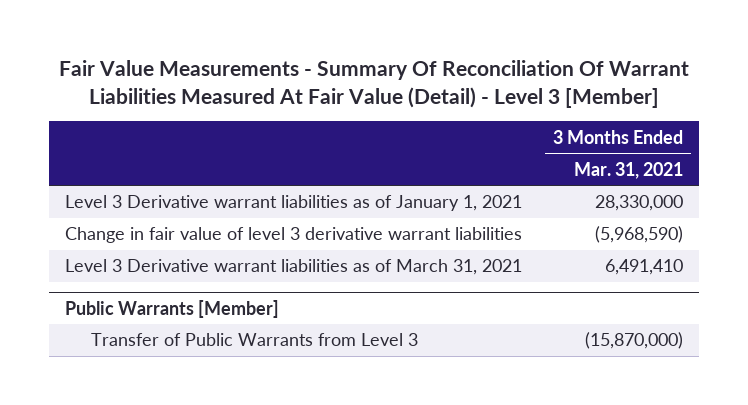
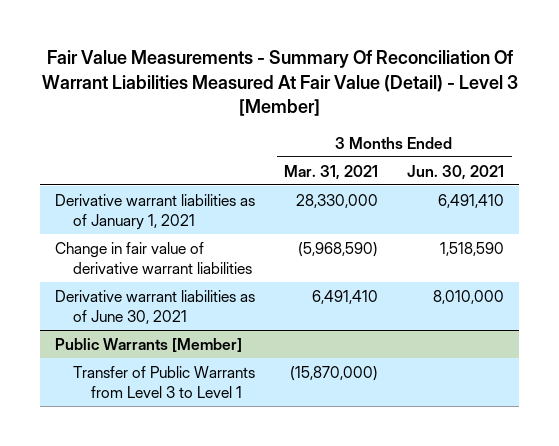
- | 3 Months Ended Mar. 31, 2021
+ | 3 Months Ended Mar. 31, 2021 | 3 Months Ended Jun. 30, 2021
- Level 3 Derivative warrant liabilities as of January 1, 2021 | 28,330,000
- Change in fair value of level 3 derivative warrant liabilities | (5,968,590)
- Level 3 Derivative warrant liabilities as of March 31, 2021 | 6,491,410
+ Derivative warrant liabilities as of January 1, 2021 | 28,330,000 | 6,491,410
+ Change in fair value of derivative warrant liabilities | (5,968,590) | 1,518,590
+ Derivative warrant liabilities as of June 30, 2021 | 6,491,410 | 8,010,000
@ Public Warrants [Member]
- Transfer of Public Warrants from Level 3 | (15,870,000)
+ Transfer of Public Warrants from Level 3 to Level 1 | (15,870,000) |

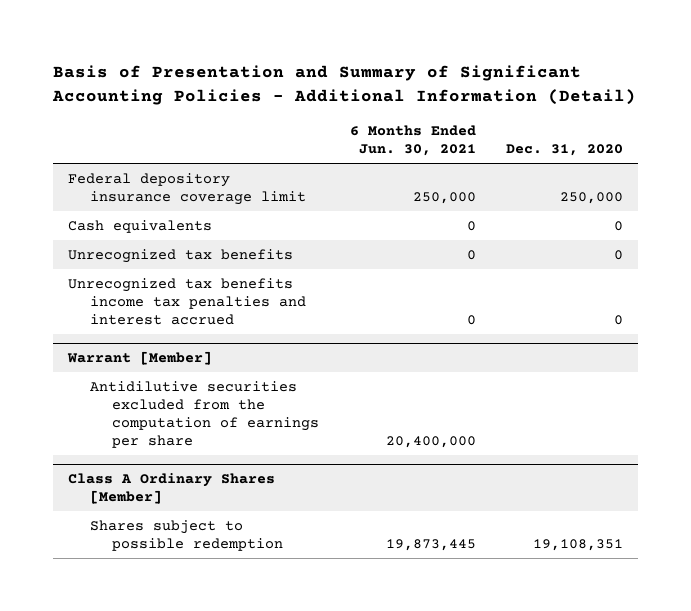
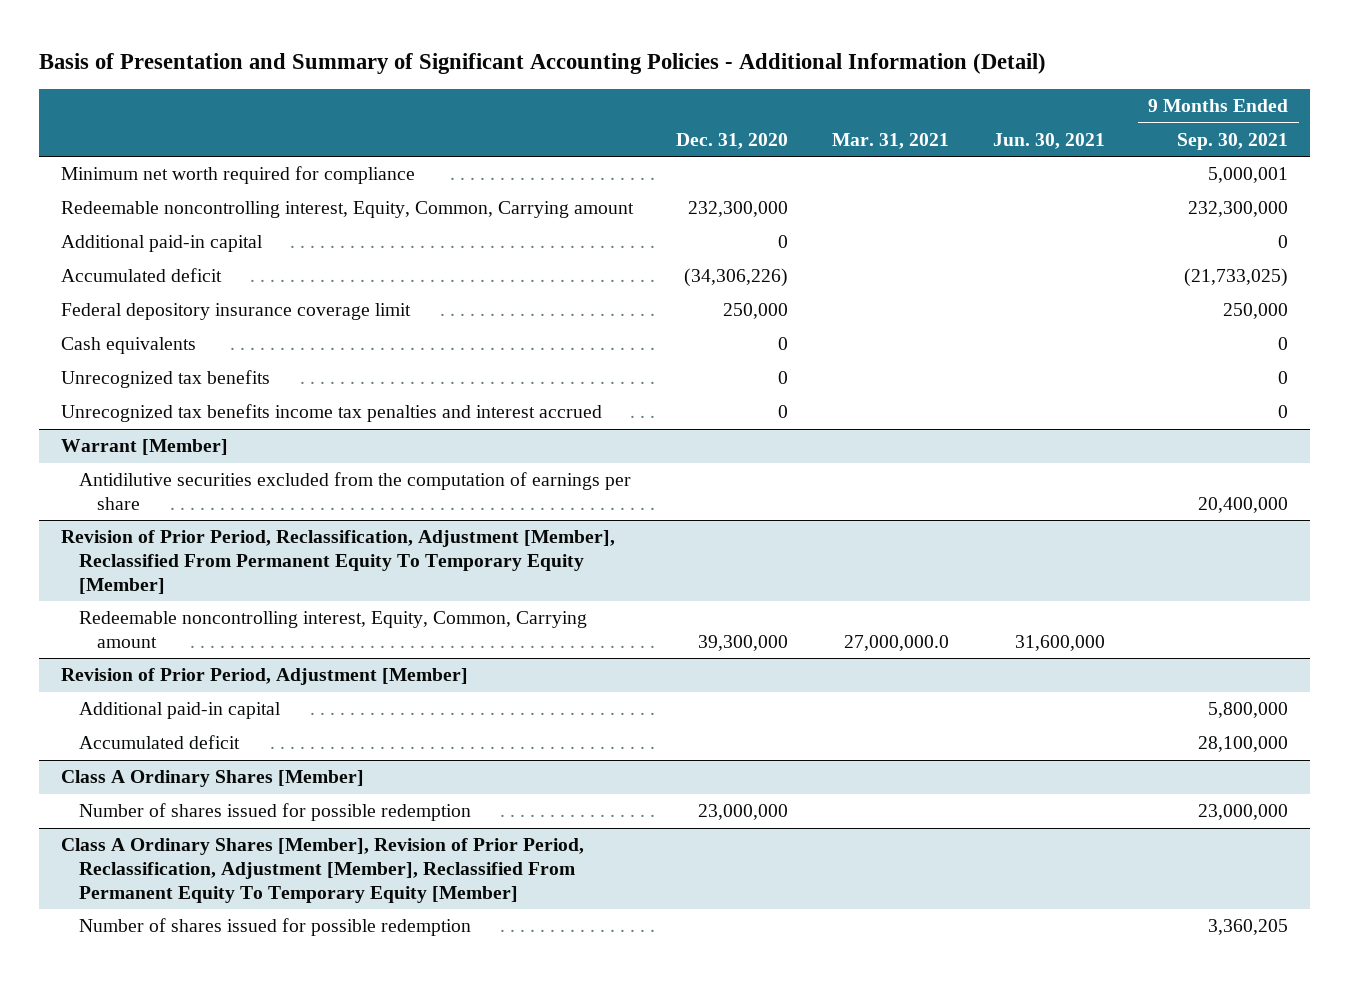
- | 6 Months Ended Jun. 30, 2021 | Dec. 31, 2020
+ | Dec. 31, 2020 | Mar. 31, 2021 | Jun. 30, 2021 | 9 Months Ended Sep. 30, 2021
+ Minimum net worth required for compliance | | | | 5,000,001
+ Redeemable noncontrolling interest, Equity, Common, Carrying amount | 232,300,000 | | | 232,300,000
+ Additional paid-in capital | 0 | | | 0
+ Accumulated deficit | (34,306,226) | | | (21,733,025)
+ Revision of Prior Period, Reclassification, Adjustment [Member], Reclassified From Permanent Equity To Temporary Equity [Member]
+ Redeemable noncontrolling interest, Equity, Common, Carrying amount | 39,300,000 | 27,000,000.0 | 31,600,000 |
+ Revision of Prior Period, Adjustment [Member]
+ Additional paid-in capital | | | | 5,800,000
+ Accumulated deficit | | | | 28,100,000
@ Class A Ordinary Shares [Member]
- Shares subject to possible redemption | 19,873,445 | 19,108,351
+ Number of shares issued for possible redemption | 23,000,000 | | | 23,000,000
+ Class A Ordinary Shares [Member], Revision of Prior Period, Reclassification, Adjustment [Member], Reclassified From Permanent Equity To Temporary Equity [Member]
+ Number of shares issued for possible redemption | | | | 3,360,205

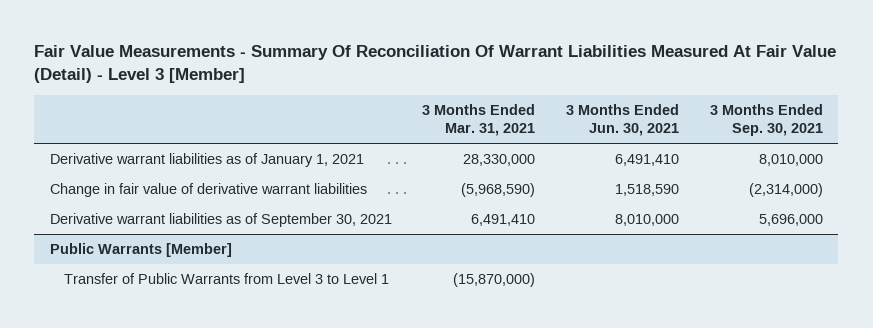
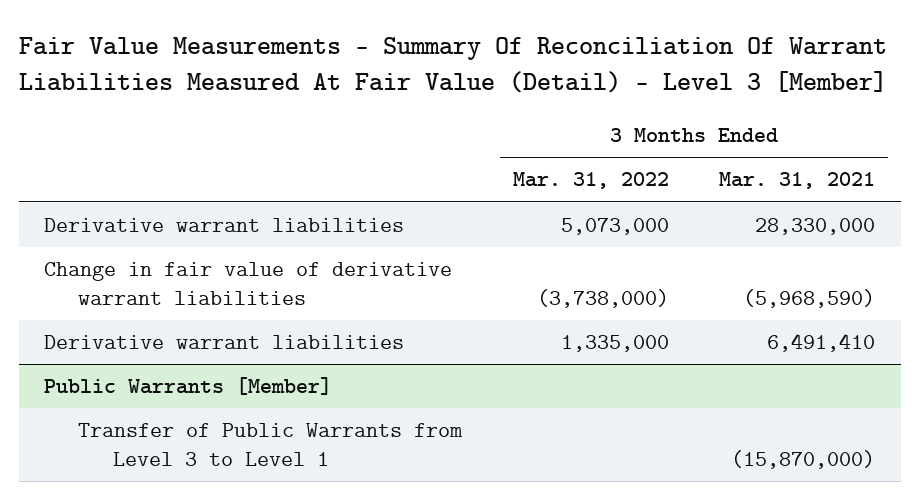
- | 3 Months Ended Mar. 31, 2021 | 3 Months Ended Jun. 30, 2021 | 3 Months Ended Sep. 30, 2021
+ | 3 Months Ended Mar. 31, 2022 | 3 Months Ended Mar. 31, 2021
- Derivative warrant liabilities as of January 1, 2021 | 28,330,000 | 6,491,410 | 8,010,000
+ Derivative warrant liabilities | 5,073,000 | 28,330,000
- Derivative warrant liabilities as of September 30, 2021 | 6,491,410 | 8,010,000 | 5,696,000
+ Derivative warrant liabilities | 1,335,000 | 6,491,410

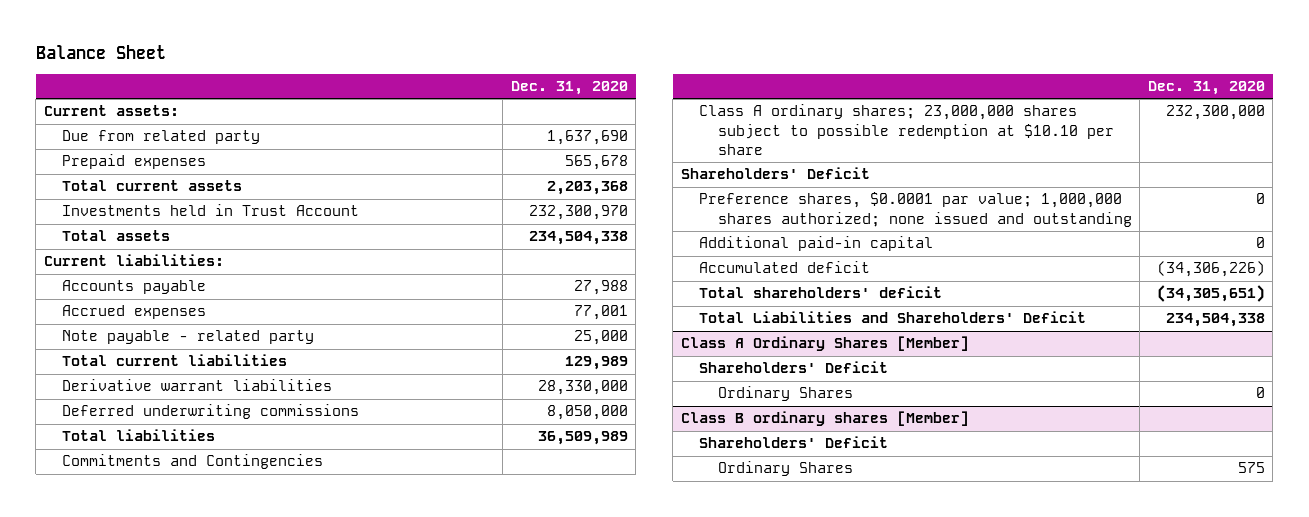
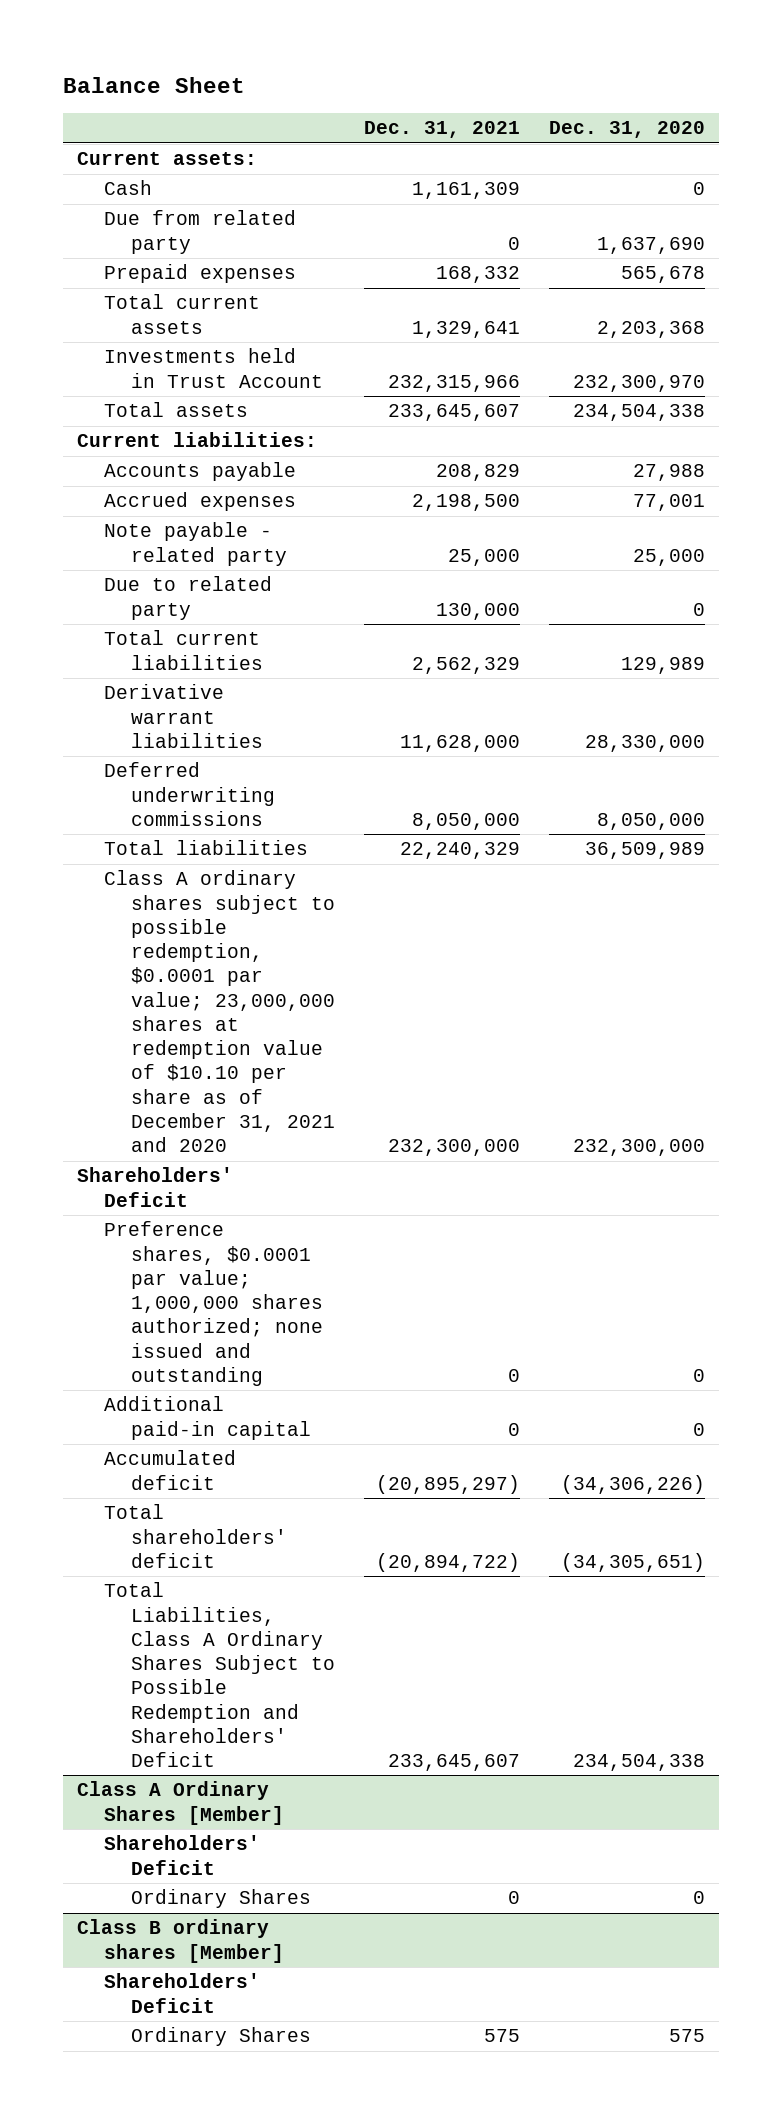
- | Dec. 31, 2020
+ | Dec. 31, 2021 | Dec. 31, 2020
+ Cash | 1,161,309 | 0
+ Due to related party | 130,000 | 0
- Commitments and Contingencies
- Class A ordinary shares; 23,000,000 shares subject to possible redemption at $10.10 per share | 232,300,000
+ Class A ordinary shares subject to possible redemption, $0.0001 par value; 23,000,000 shares at redemption value of $10.10 per share as of December 31, 2021 and 2020 | 232,300,000 | 232,300,000
- Total Liabilities and Shareholders' Deficit | 234,504,338
+ Total Liabilities, Class A Ordinary Shares Subject to Possible Redemption and Shareholders' Deficit | 233,645,607 | 234,504,338

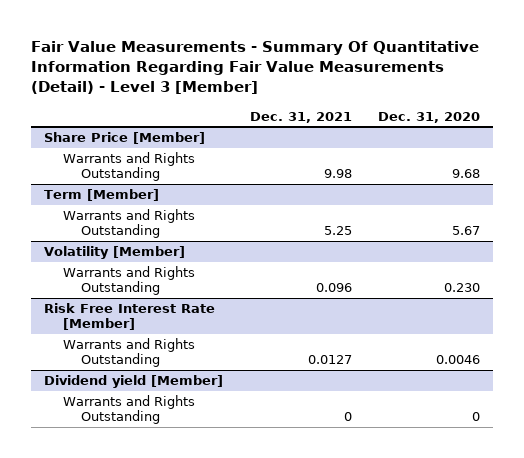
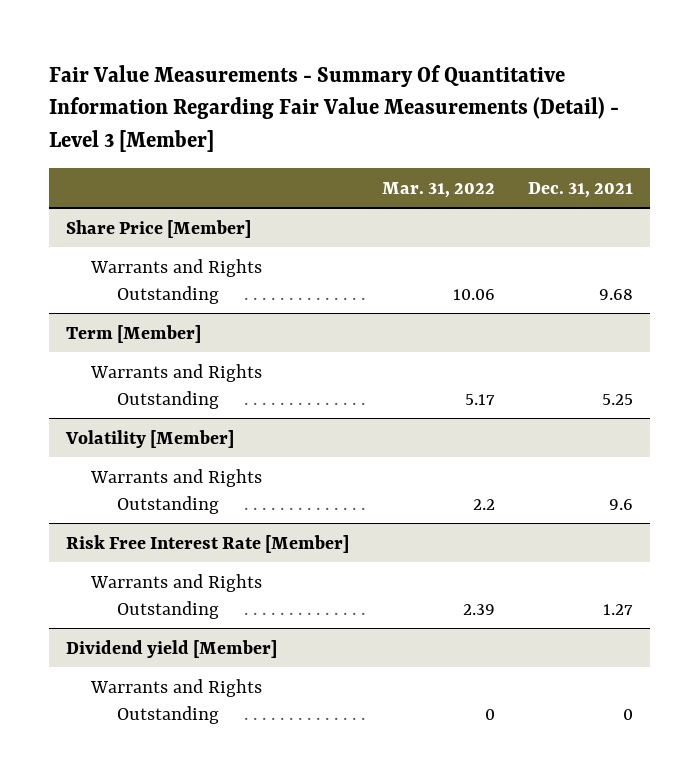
- | Dec. 31, 2021 | Dec. 31, 2020
+ | Mar. 31, 2022 | Dec. 31, 2021
@ Share Price [Member]
- Warrants and Rights Outstanding | 9.98 | 9.68
+ Warrants and Rights Outstanding | 10.06 | 9.68
@ Volatility [Member]
- Warrants and Rights Outstanding | 0.096 | 0.230
+ Warrants and Rights Outstanding | 2.2 | 9.6
@ Risk Free Interest Rate [Member]
- Warrants and Rights Outstanding | 0.0127 | 0.0046
+ Warrants and Rights Outstanding | 2.39 | 1.27

